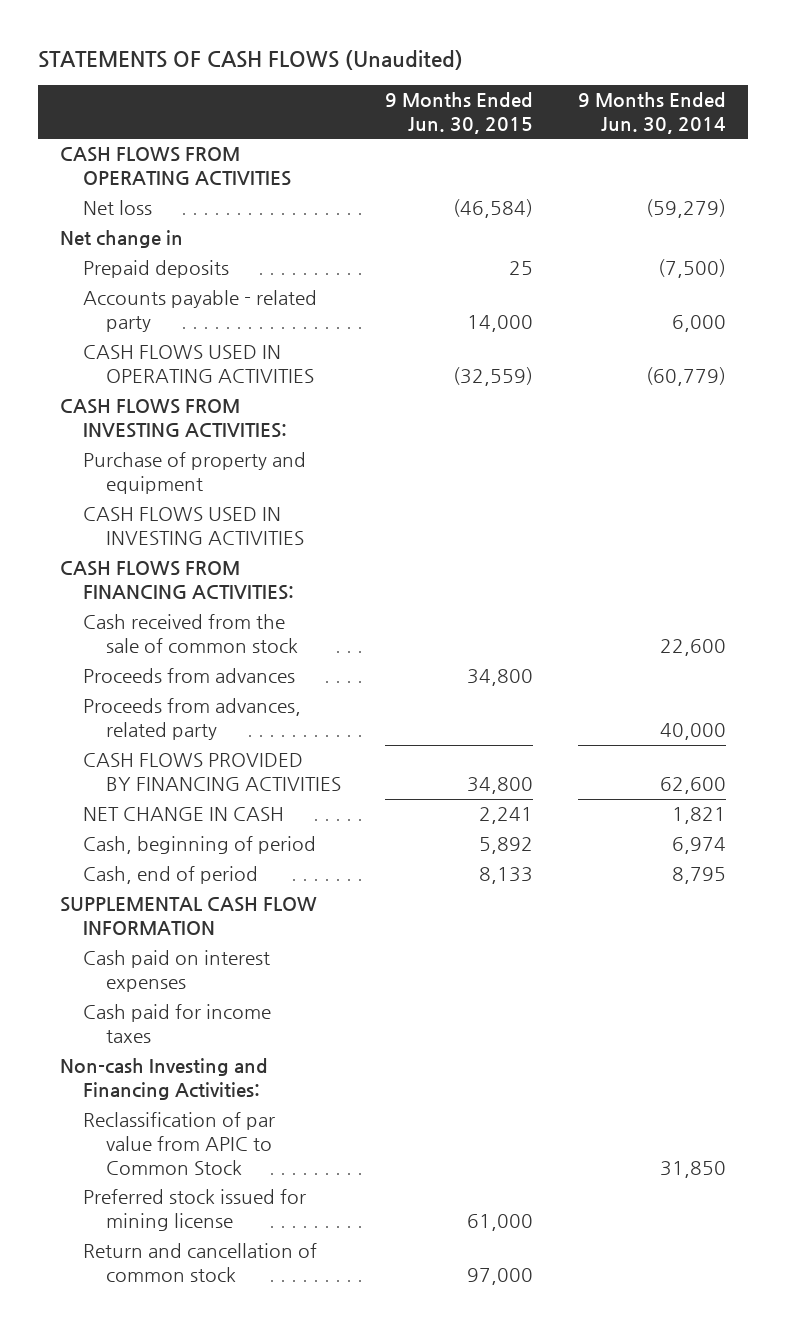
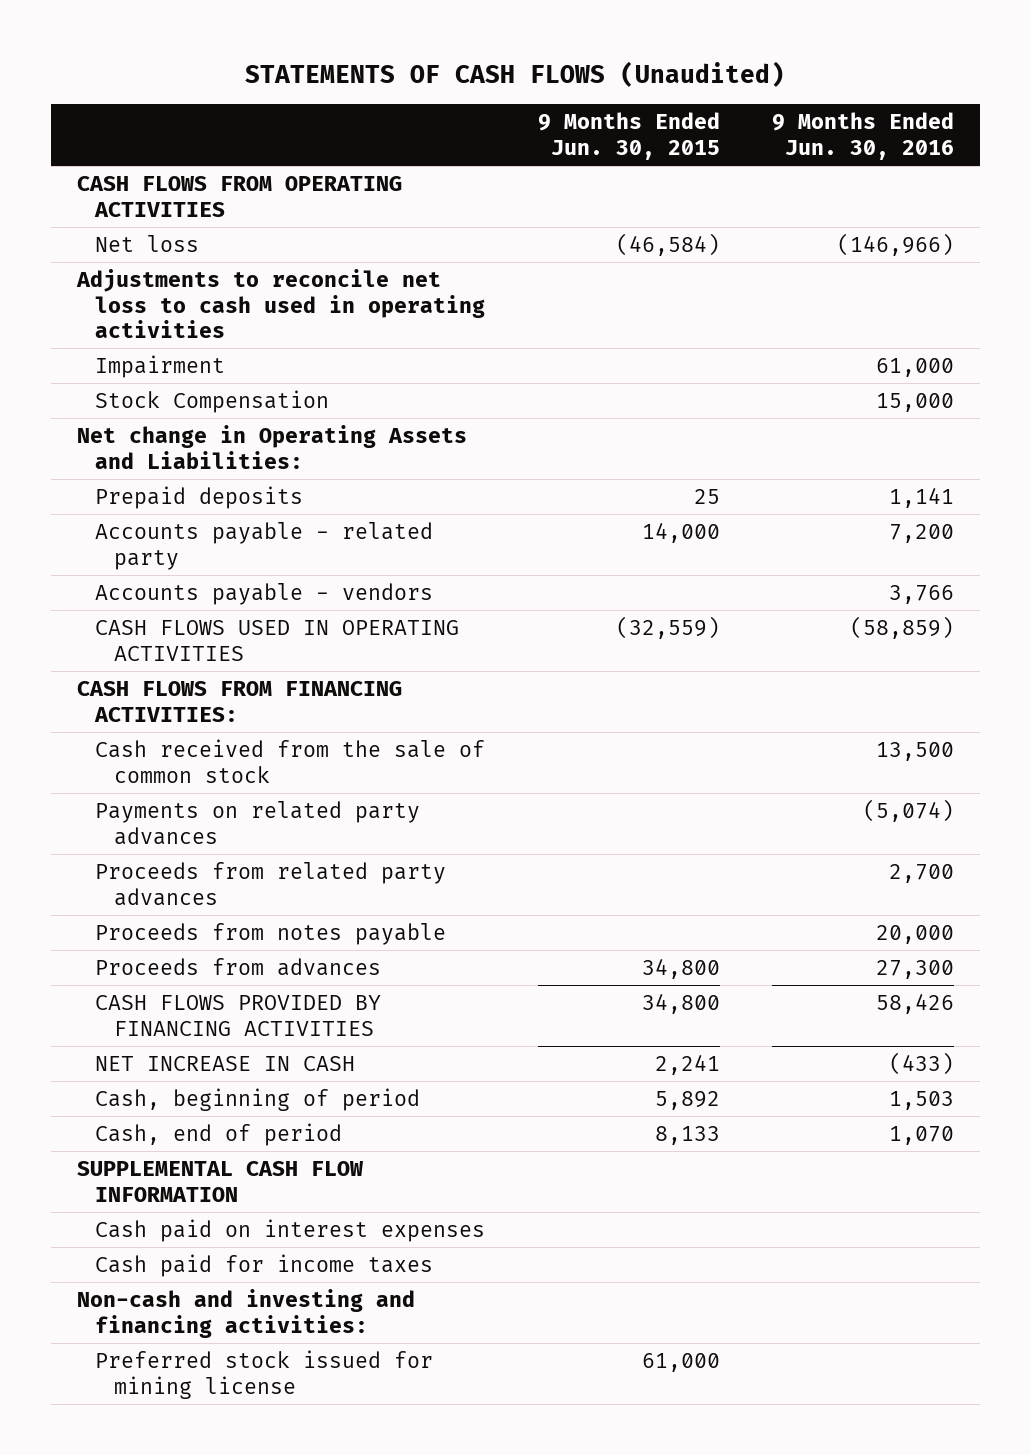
- | 9 Months Ended Jun. 30, 2015 | 9 Months Ended Jun. 30, 2014
+ | 9 Months Ended Jun. 30, 2015 | 9 Months Ended Jun. 30, 2016
- Net change in
+ Adjustments to reconcile net loss to cash used in operating activities
+ Impairment | | 61,000
+ Stock Compensation | | 15,000
+ Net change in Operating Assets and Liabilities:
+ Accounts payable - vendors | | 3,766
- CASH FLOWS FROM INVESTING ACTIVITIES:
- Purchase of property and equipment
- CASH FLOWS USED IN INVESTING ACTIVITIES
+ Payments on related party advances | | (5,074)
+ Proceeds from related party advances | | 2,700
+ Proceeds from notes payable | | 20,000
- Proceeds from advances, related party | | 40,000
- NET CHANGE IN CASH | 2,241 | 1,821
+ NET INCREASE IN CASH | 2,241 | (433)
- Non-cash Investing and Financing Activities:
- Reclassification of par value from APIC to Common Stock | | 31,850
+ Non-cash and investing and financing activities:
- Return and cancellation of common stock | 97,000 |

